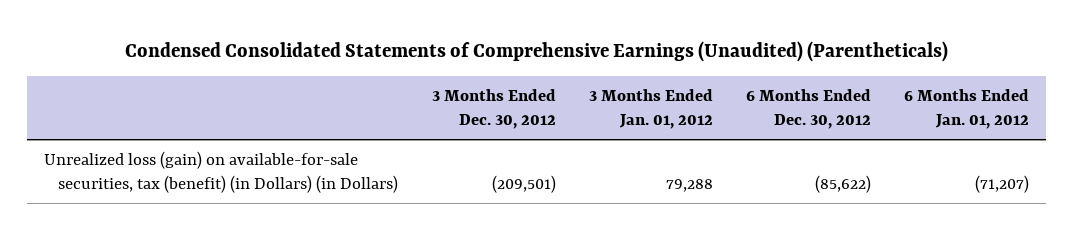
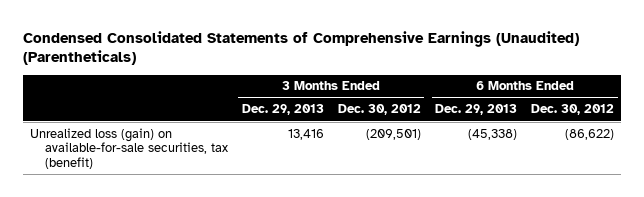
- | 3 Months Ended Dec. 30, 2012 | 3 Months Ended Jan. 01, 2012 | 6 Months Ended Dec. 30, 2012 | 6 Months Ended Jan. 01, 2012
+ | 3 Months Ended Dec. 29, 2013 | 3 Months Ended Dec. 30, 2012 | 6 Months Ended Dec. 29, 2013 | 6 Months Ended Dec. 30, 2012
- Unrealized loss (gain) on available-for-sale securities, tax (benefit) (in Dollars) (in Dollars) | (209,501) | 79,288 | (85,622) | (71,207)
+ Unrealized loss (gain) on available-for-sale securities, tax (benefit) | 13,416 | (209,501) | (45,338) | (86,622)

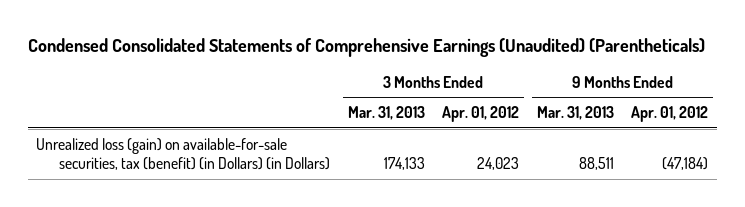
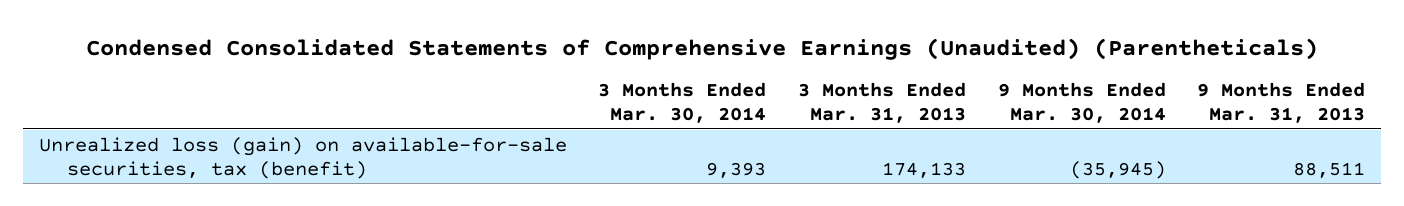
- | 3 Months Ended Mar. 31, 2013 | 3 Months Ended Apr. 01, 2012 | 9 Months Ended Mar. 31, 2013 | 9 Months Ended Apr. 01, 2012
+ | 3 Months Ended Mar. 30, 2014 | 3 Months Ended Mar. 31, 2013 | 9 Months Ended Mar. 30, 2014 | 9 Months Ended Mar. 31, 2013
- Unrealized loss (gain) on available-for-sale securities, tax (benefit) (in Dollars) (in Dollars) | 174,133 | 24,023 | 88,511 | (47,184)
+ Unrealized loss (gain) on available-for-sale securities, tax (benefit) | 9,393 | 174,133 | (35,945) | 88,511

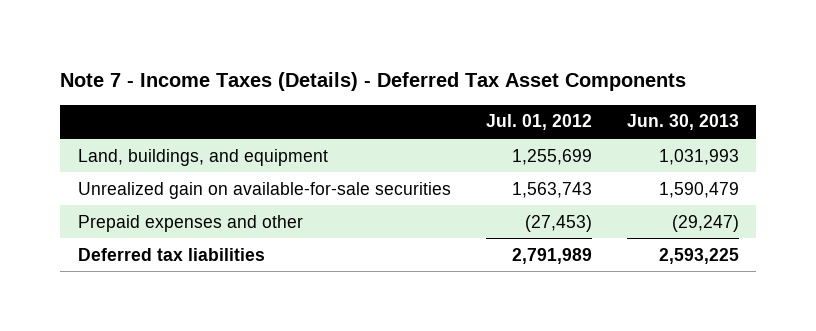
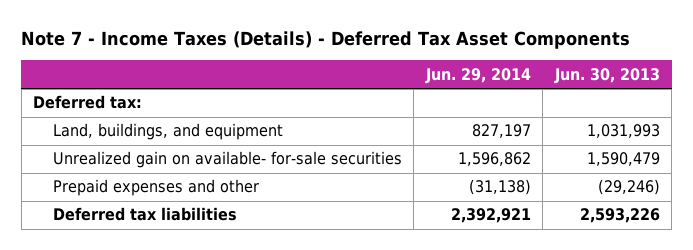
- | Jul. 01, 2012 | Jun. 30, 2013
+ | Jun. 29, 2014 | Jun. 30, 2013
+ Deferred tax:
- Unrealized gain on available-for-sale securities | 1,563,743 | 1,590,479
- Prepaid expenses and other | (27,453) | (29,247)
- Deferred tax liabilities | 2,791,989 | 2,593,225
+ Unrealized gain on available- for-sale securities | 1,596,862 | 1,590,479
+ Prepaid expenses and other | (31,138) | (29,246)
+ Deferred tax liabilities | 2,392,921 | 2,593,226

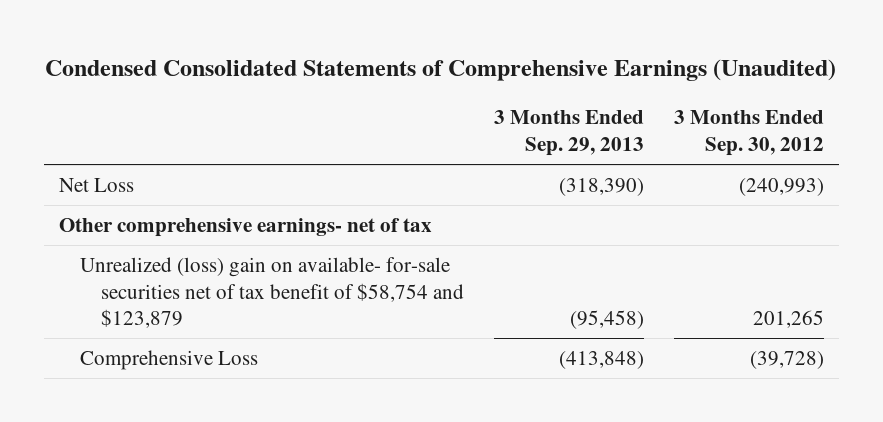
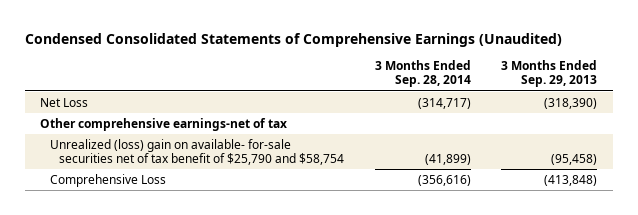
- | 3 Months Ended Sep. 29, 2013 | 3 Months Ended Sep. 30, 2012
+ | 3 Months Ended Sep. 28, 2014 | 3 Months Ended Sep. 29, 2013
- Other comprehensive earnings- net of tax
- Unrealized (loss) gain on available- for-sale securities net of tax benefit of $58,754 and $123,879 | (95,458) | 201,265
+ Other comprehensive earnings-net of tax
+ Unrealized (loss) gain on available- for-sale securities net of tax benefit of $25,790 and $58,754 | (41,899) | (95,458)

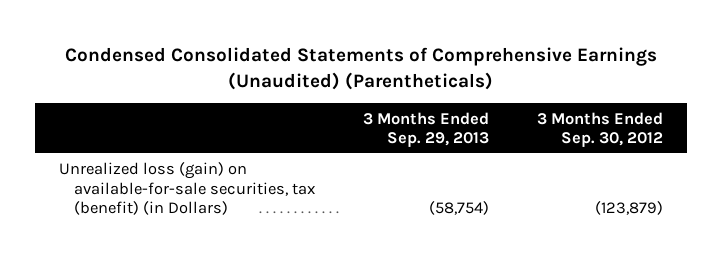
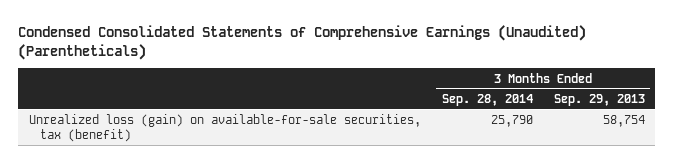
- | 3 Months Ended Sep. 29, 2013 | 3 Months Ended Sep. 30, 2012
+ | 3 Months Ended Sep. 28, 2014 | 3 Months Ended Sep. 29, 2013
- Unrealized loss (gain) on available-for-sale securities, tax (benefit) (in Dollars) | (58,754) | (123,879)
+ Unrealized loss (gain) on available-for-sale securities, tax (benefit) | 25,790 | 58,754

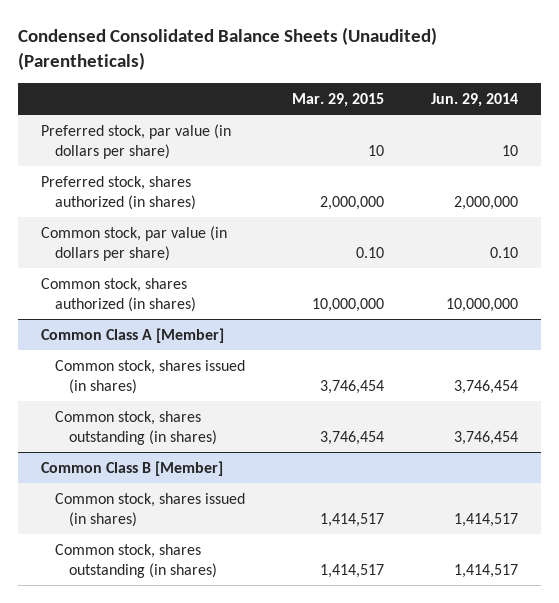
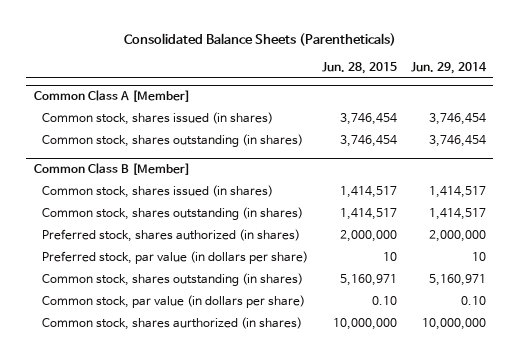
- Condensed Consolidated Balance Sheets (Unaudited) (Parentheticals)
+ Consolidated Balance Sheets (Parentheticals)
- | Mar. 29, 2015 | Jun. 29, 2014
+ | Jun. 28, 2015 | Jun. 29, 2014
- Preferred stock, par value (in dollars per share) | 10 | 10
- Preferred stock, shares authorized (in shares) | 2,000,000 | 2,000,000
- Common stock, par value (in dollars per share) | 0.10 | 0.10
- Common stock, shares authorized (in shares) | 10,000,000 | 10,000,000
@ Common Class B [Member]
+ Preferred stock, shares authorized (in shares) | 2,000,000 | 2,000,000
+ Preferred stock, par value (in dollars per share) | 10 | 10
+ Common stock, shares outstanding (in shares) | 5,160,971 | 5,160,971
+ Common stock, par value (in dollars per share) | 0.10 | 0.10
+ Common stock, shares aurthorized (in shares) | 10,000,000 | 10,000,000

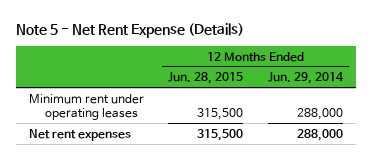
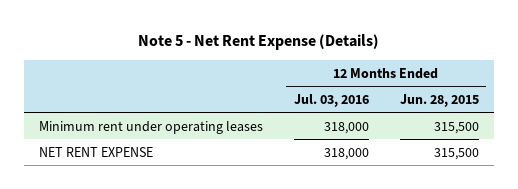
- | 12 Months Ended Jun. 28, 2015 | 12 Months Ended Jun. 29, 2014
+ | 12 Months Ended Jul. 03, 2016 | 12 Months Ended Jun. 28, 2015
- Net rent expenses | 315,500 | 288,000
+ NET RENT EXPENSE | 318,000 | 315,500

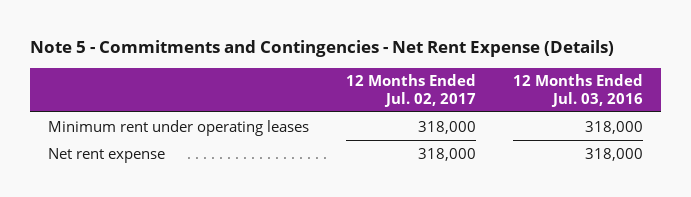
- Note 5 - Net Rent Expense (Details)
+ Note 5 - Commitments and Contingencies - Net Rent Expense (Details)
- | 12 Months Ended Jul. 03, 2016 | 12 Months Ended Jun. 28, 2015
+ | 12 Months Ended Jul. 02, 2017 | 12 Months Ended Jul. 03, 2016
- NET RENT EXPENSE | 318,000 | 315,500
+ Net rent expense | 318,000 | 318,000

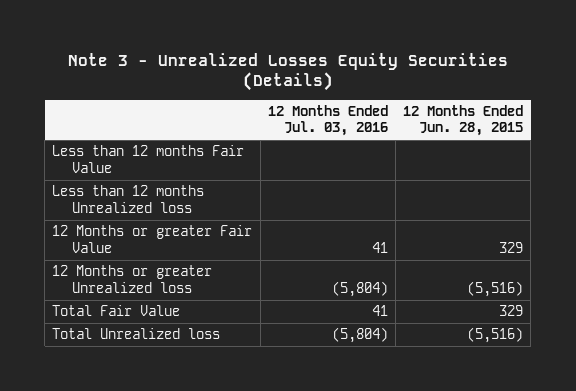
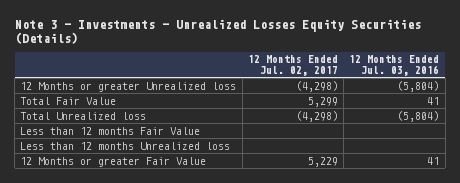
- Note 3 - Unrealized Losses Equity Securities (Details)
+ Note 3 - Investments - Unrealized Losses Equity Securities (Details)
- | 12 Months Ended Jul. 03, 2016 | 12 Months Ended Jun. 28, 2015
+ | 12 Months Ended Jul. 02, 2017 | 12 Months Ended Jul. 03, 2016
moved down: Less than 12 months Fair Value
moved down: Less than 12 months Unrealized loss
moved down: 12 Months or greater Fair Value | 5,229 | 41

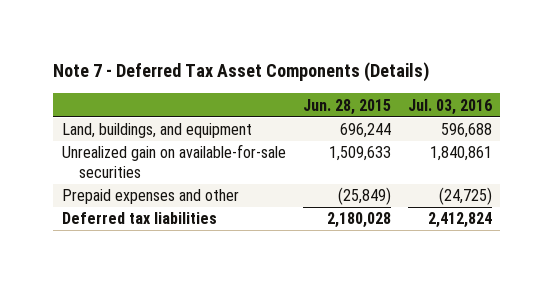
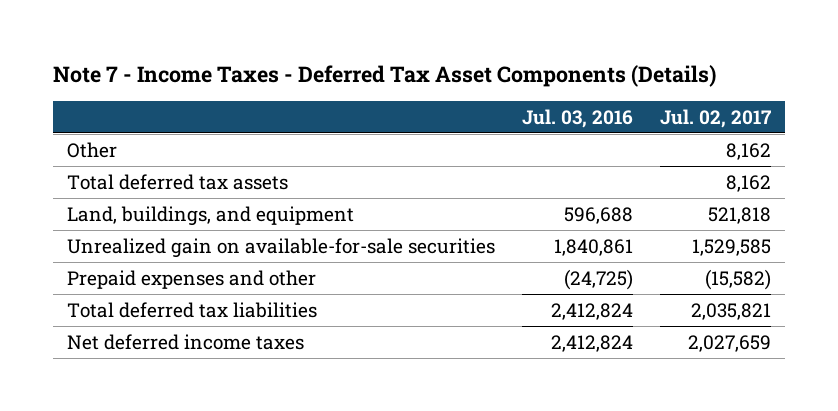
- Note 7 - Deferred Tax Asset Components (Details)
+ Note 7 - Income Taxes - Deferred Tax Asset Components (Details)
- | Jun. 28, 2015 | Jul. 03, 2016
+ | Jul. 03, 2016 | Jul. 02, 2017
+ Other | | 8,162
+ Total deferred tax assets | | 8,162
- Deferred tax liabilities | 2,180,028 | 2,412,824
+ Total deferred tax liabilities | 2,412,824 | 2,035,821
+ Net deferred income taxes | 2,412,824 | 2,027,659

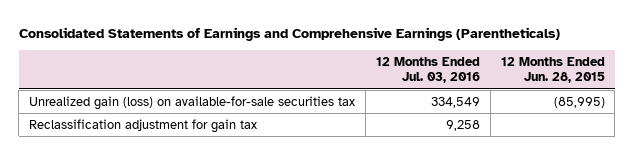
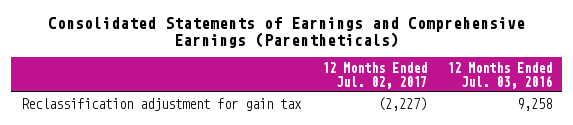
- | 12 Months Ended Jul. 03, 2016 | 12 Months Ended Jun. 28, 2015
+ | 12 Months Ended Jul. 02, 2017 | 12 Months Ended Jul. 03, 2016
- Unrealized gain (loss) on available-for-sale securities tax | 334,549 | (85,995)

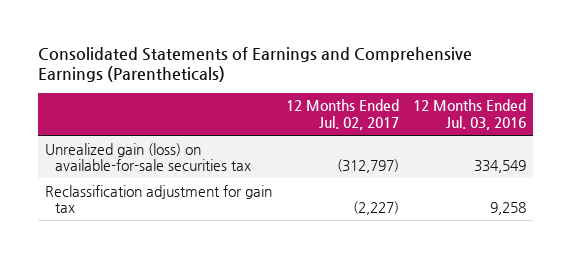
+ Unrealized gain (loss) on available-for-sale securities tax | (312,797) | 334,549

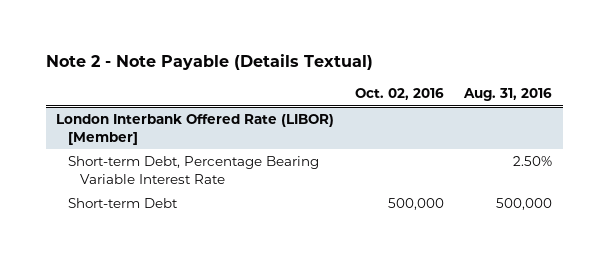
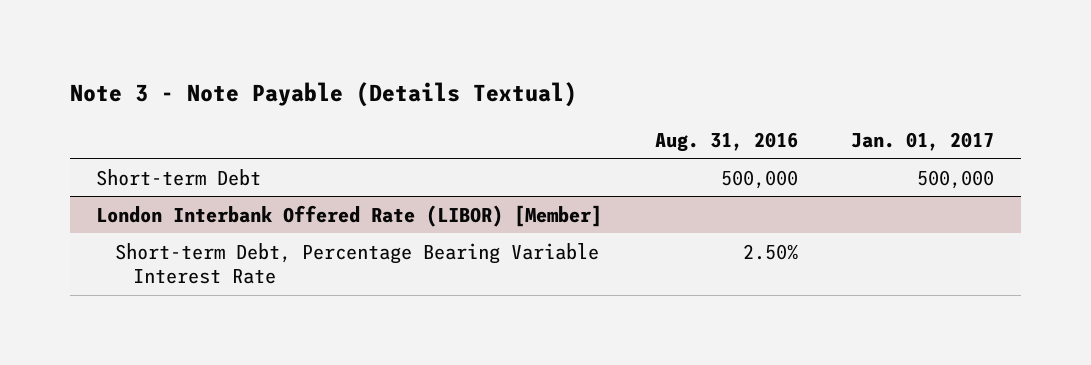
- Note 2 - Note Payable (Details Textual)
+ Note 3 - Note Payable (Details Textual)
- | Oct. 02, 2016 | Aug. 31, 2016
+ | Aug. 31, 2016 | Jan. 01, 2017
+ Short-term Debt | 500,000 | 500,000
@ London Interbank Offered Rate (LIBOR) [Member]
- Short-term Debt | 500,000 | 500,000

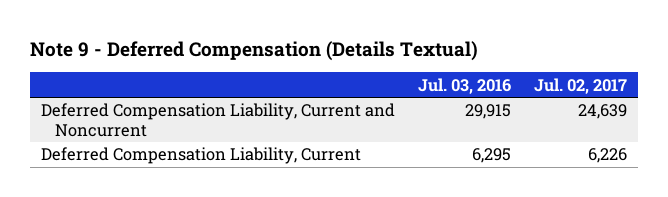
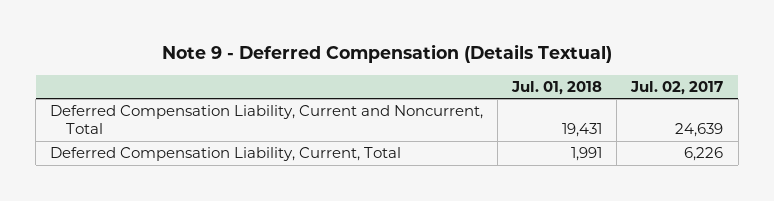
- | Jul. 03, 2016 | Jul. 02, 2017
+ | Jul. 01, 2018 | Jul. 02, 2017
- Deferred Compensation Liability, Current and Noncurrent | 29,915 | 24,639
- Deferred Compensation Liability, Current | 6,295 | 6,226
+ Deferred Compensation Liability, Current and Noncurrent, Total | 19,431 | 24,639
+ Deferred Compensation Liability, Current, Total | 1,991 | 6,226

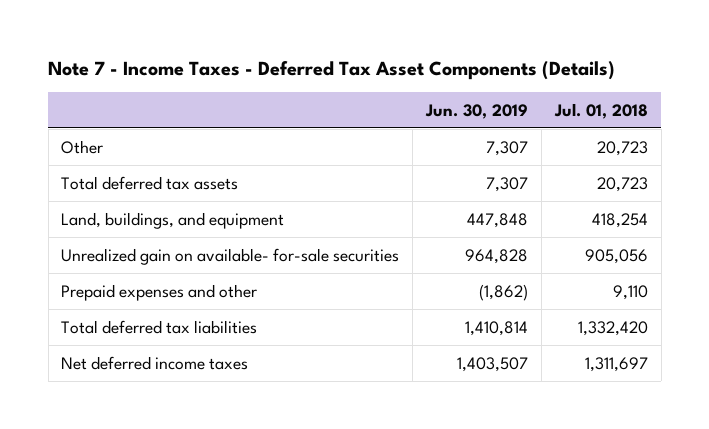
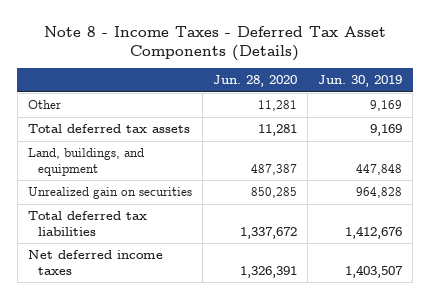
- Note 7 - Income Taxes - Deferred Tax Asset Components (Details)
+ Note 8 - Income Taxes - Deferred Tax Asset Components (Details)
- | Jun. 30, 2019 | Jul. 01, 2018
+ | Jun. 28, 2020 | Jun. 30, 2019
- Other | 7,307 | 20,723
- Total deferred tax assets | 7,307 | 20,723
+ Other | 11,281 | 9,169
+ Total deferred tax assets | 11,281 | 9,169
- Unrealized gain on available- for-sale securities | 964,828 | 905,056
- Prepaid expenses and other | (1,862) | 9,110
- Total deferred tax liabilities | 1,410,814 | 1,332,420
+ Unrealized gain on securities | 850,285 | 964,828
+ Total deferred tax liabilities | 1,337,672 | 1,412,676

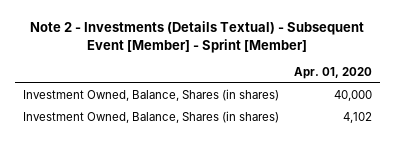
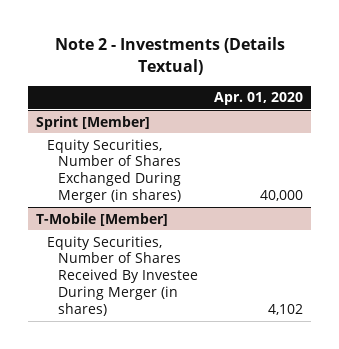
- Note 2 - Investments (Details Textual) - Subsequent Event [Member] - Sprint [Member]
+ Note 2 - Investments (Details Textual)
- Investment Owned, Balance, Shares (in shares) | 40,000
- Investment Owned, Balance, Shares (in shares) | 4,102
+ Sprint [Member]
+ Equity Securities, Number of Shares Exchanged During Merger (in shares) | 40,000
+ T-Mobile [Member]
+ Equity Securities, Number of Shares Received By Investee During Merger (in shares) | 4,102

